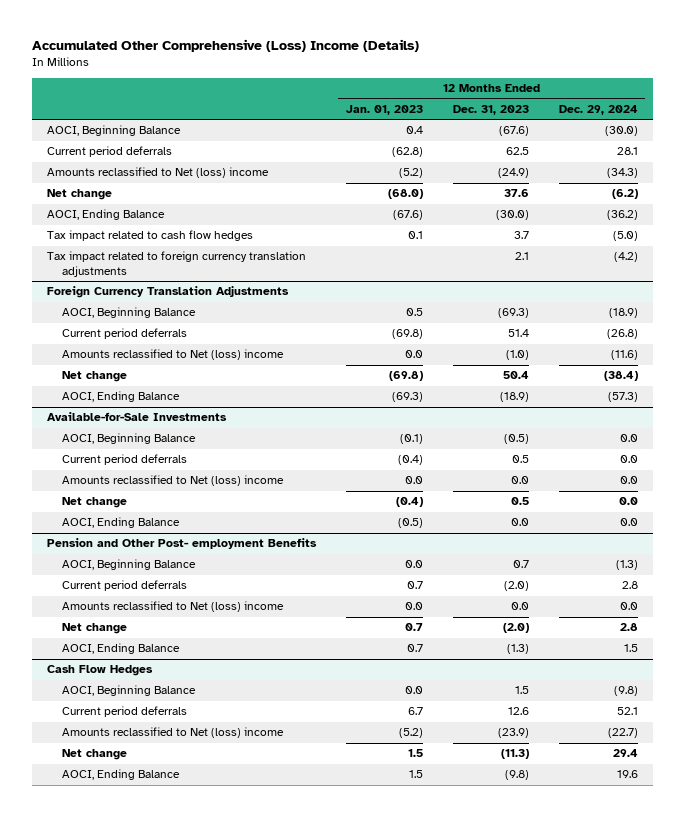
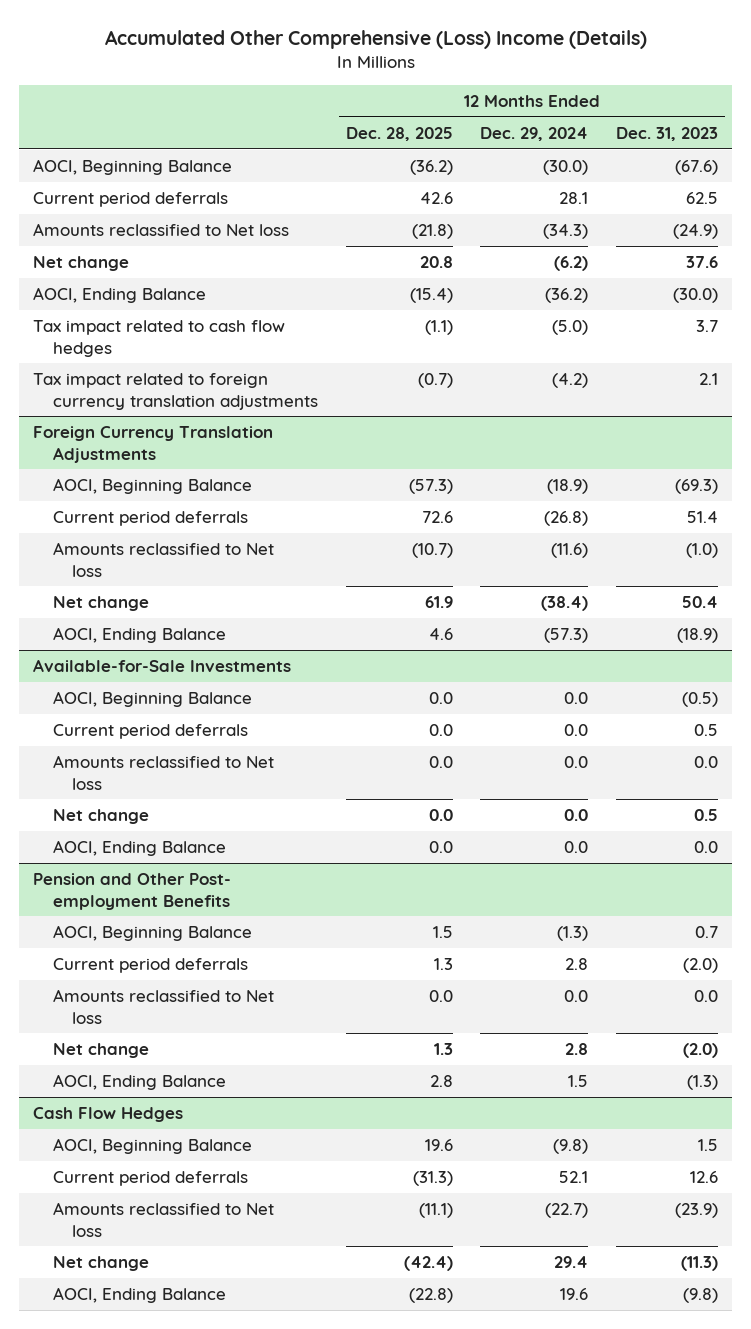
- | 12 Months Ended Jan. 01, 2023 | 12 Months Ended Dec. 31, 2023 | 12 Months Ended Dec. 29, 2024
+ | 12 Months Ended Dec. 28, 2025 | 12 Months Ended Dec. 29, 2024 | 12 Months Ended Dec. 31, 2023
- Amounts reclassified to Net (loss) income | (5.2) | (24.9) | (34.3)
+ Amounts reclassified to Net loss | (21.8) | (34.3) | (24.9)
@ Foreign Currency Translation Adjustments
- Amounts reclassified to Net (loss) income | 0.0 | (1.0) | (11.6)
+ Amounts reclassified to Net loss | (10.7) | (11.6) | (1.0)
@ Available-for-Sale Investments
- Amounts reclassified to Net (loss) income | 0.0 | 0.0 | 0.0
+ Amounts reclassified to Net loss | 0.0 | 0.0 | 0.0
@ Pension and Other Post- employment Benefits
- Amounts reclassified to Net (loss) income | 0.0 | 0.0 | 0.0
+ Amounts reclassified to Net loss | 0.0 | 0.0 | 0.0
@ Cash Flow Hedges
- Amounts reclassified to Net (loss) income | (5.2) | (23.9) | (22.7)
+ Amounts reclassified to Net loss | (11.1) | (22.7) | (23.9)

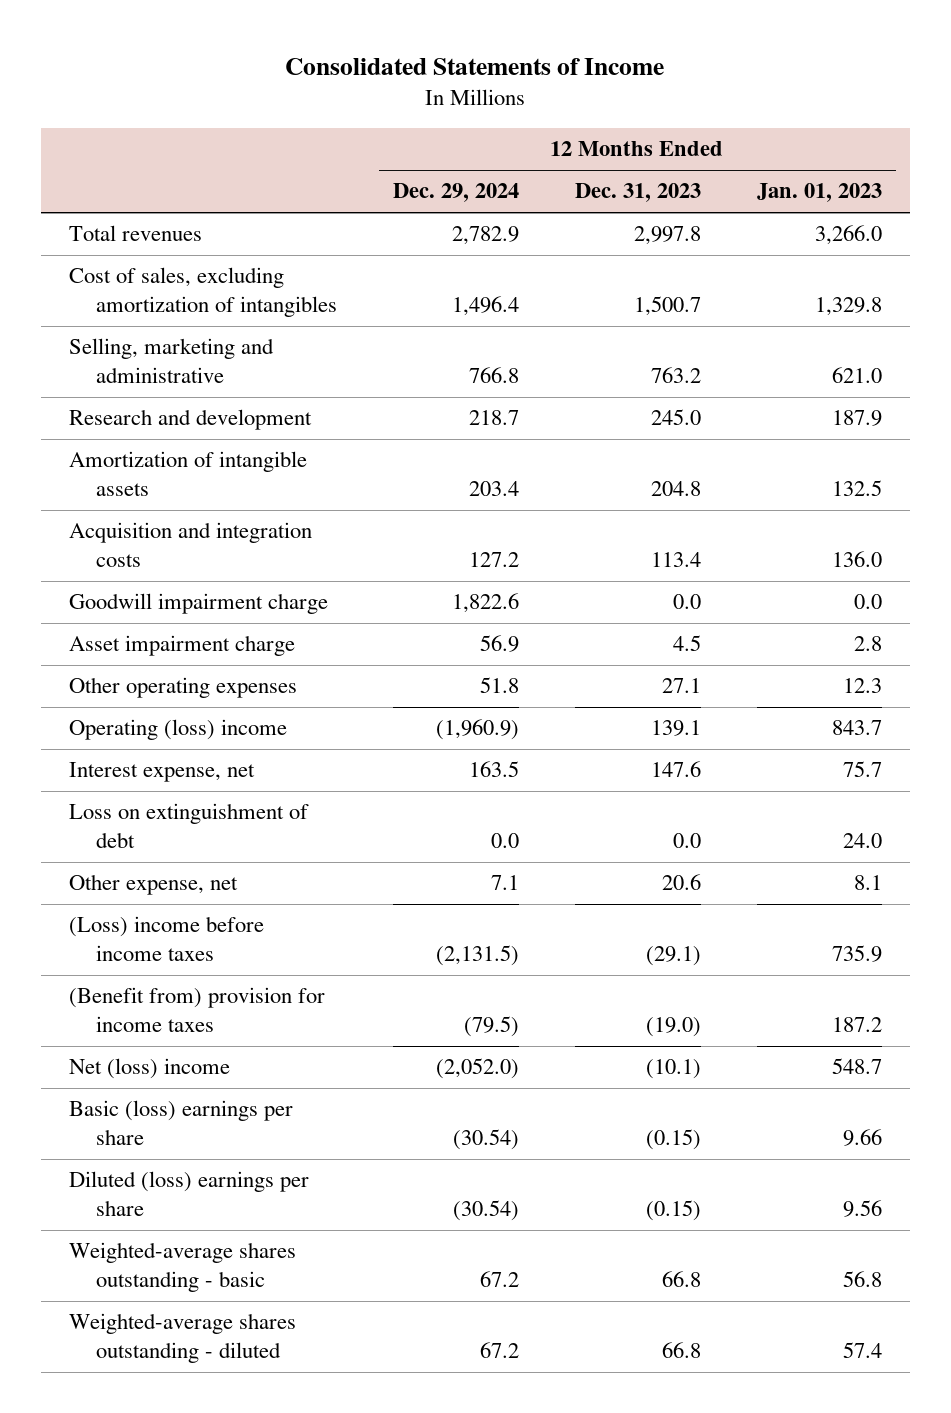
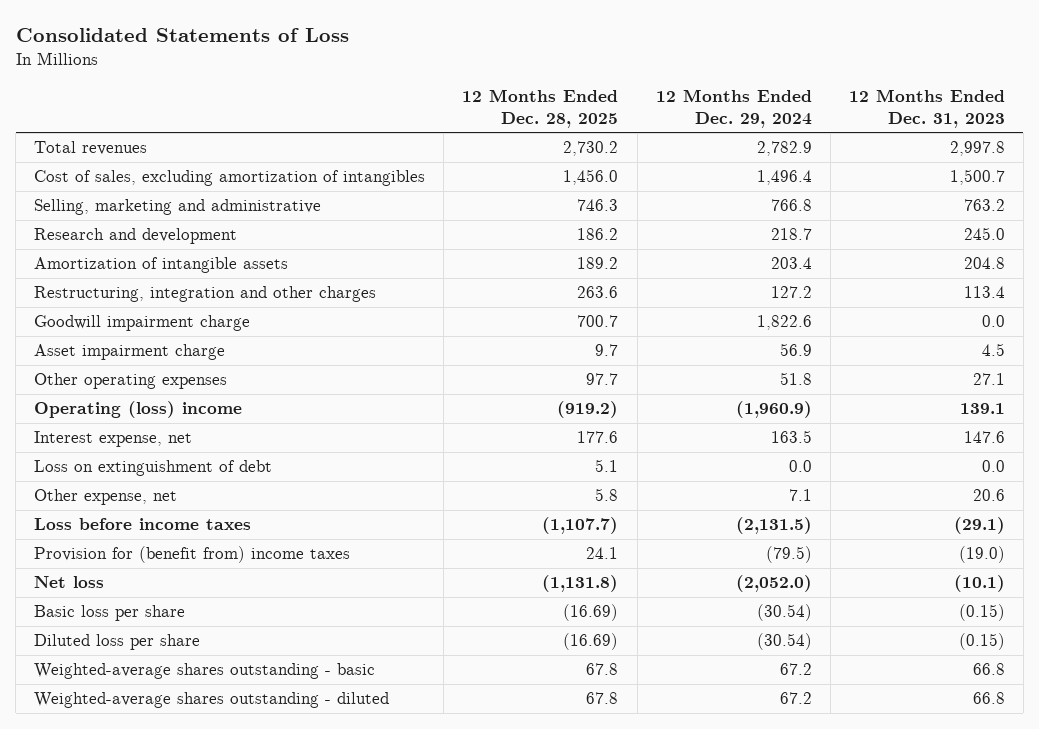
- Consolidated Statements of Income
+ Consolidated Statements of Loss
- | 12 Months Ended Dec. 29, 2024 | 12 Months Ended Dec. 31, 2023 | 12 Months Ended Jan. 01, 2023
+ | 12 Months Ended Dec. 28, 2025 | 12 Months Ended Dec. 29, 2024 | 12 Months Ended Dec. 31, 2023
- Acquisition and integration costs | 127.2 | 113.4 | 136.0
+ Restructuring, integration and other charges | 263.6 | 127.2 | 113.4
- (Loss) income before income taxes | (2,131.5) | (29.1) | 735.9
- (Benefit from) provision for income taxes | (79.5) | (19.0) | 187.2
- Net (loss) income | (2,052.0) | (10.1) | 548.7
- Basic (loss) earnings per share | (30.54) | (0.15) | 9.66
- Diluted (loss) earnings per share | (30.54) | (0.15) | 9.56
+ Loss before income taxes | (1,107.7) | (2,131.5) | (29.1)
+ Provision for (benefit from) income taxes | 24.1 | (79.5) | (19.0)
+ Net loss | (1,131.8) | (2,052.0) | (10.1)
+ Basic loss per share | (16.69) | (30.54) | (0.15)
+ Diluted loss per share | (16.69) | (30.54) | (0.15)

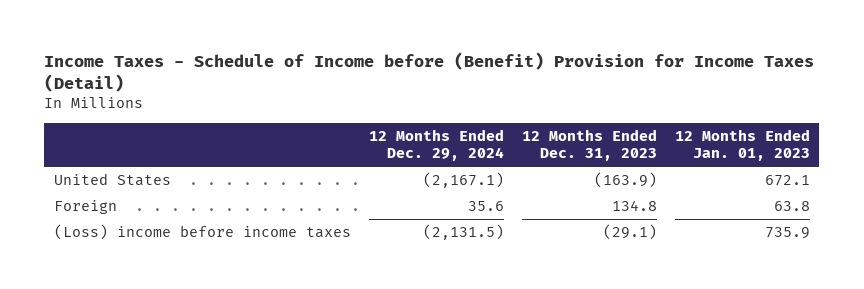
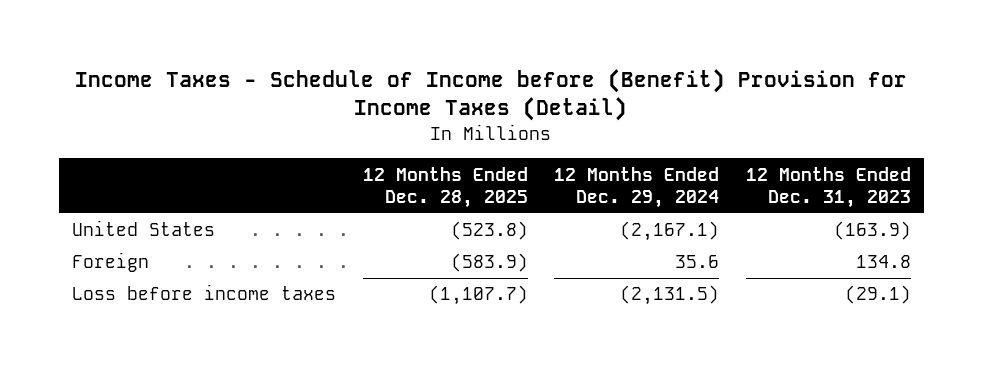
- | 12 Months Ended Dec. 29, 2024 | 12 Months Ended Dec. 31, 2023 | 12 Months Ended Jan. 01, 2023
+ | 12 Months Ended Dec. 28, 2025 | 12 Months Ended Dec. 29, 2024 | 12 Months Ended Dec. 31, 2023
- (Loss) income before income taxes | (2,131.5) | (29.1) | 735.9
+ Loss before income taxes | (1,107.7) | (2,131.5) | (29.1)

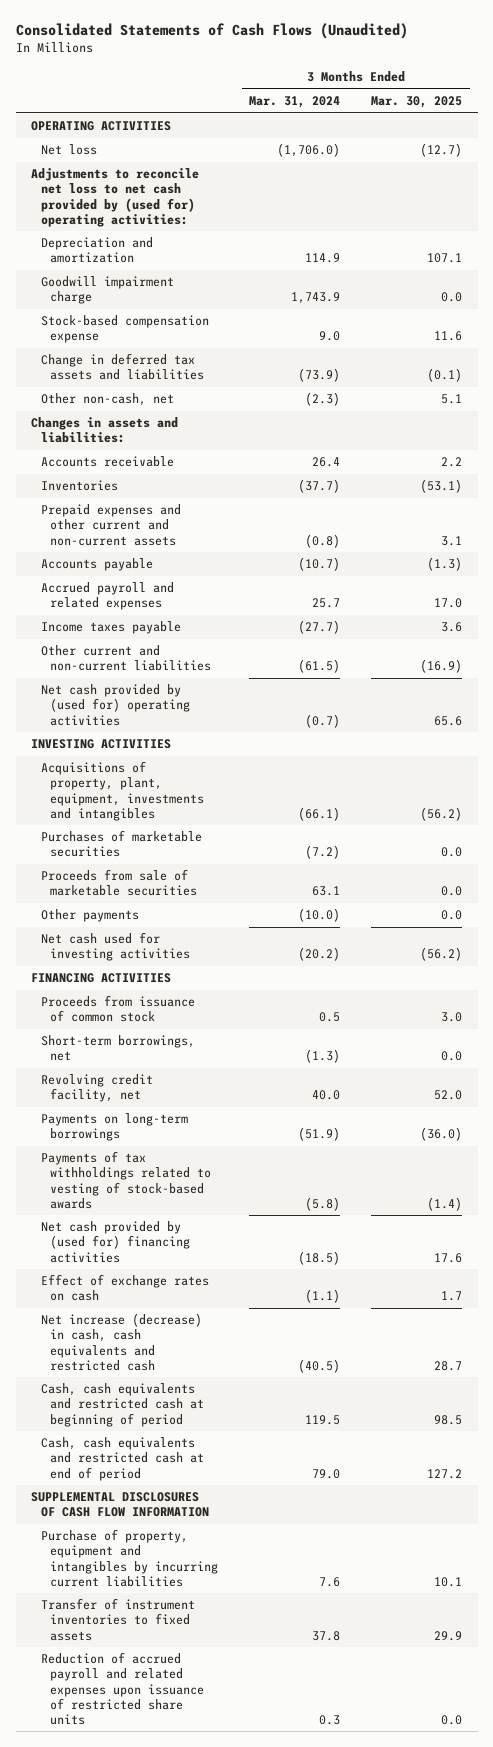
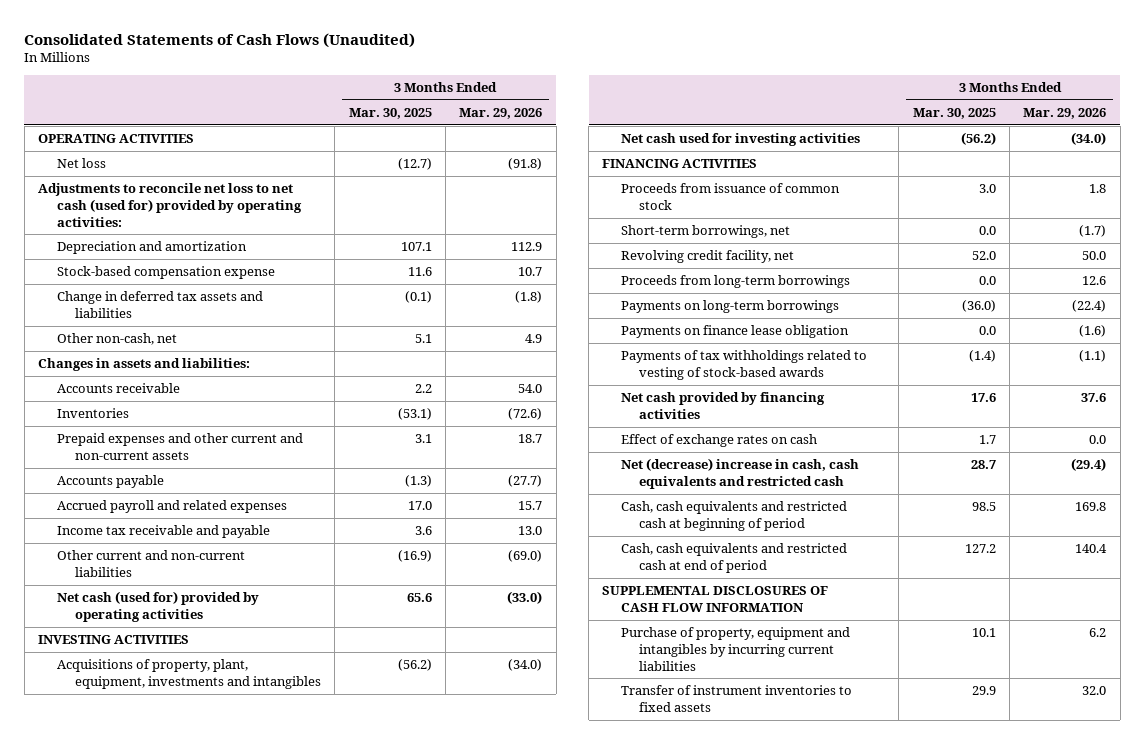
- | 3 Months Ended Mar. 31, 2024 | 3 Months Ended Mar. 30, 2025
+ | 3 Months Ended Mar. 30, 2025 | 3 Months Ended Mar. 29, 2026
- Adjustments to reconcile net loss to net cash provided by (used for) operating activities:
+ Adjustments to reconcile net loss to net cash (used for) provided by operating activities:
- Goodwill impairment charge | 1,743.9 | 0.0
- Income taxes payable | (27.7) | 3.6
+ Income tax receivable and payable | 3.6 | 13.0
- Net cash provided by (used for) operating activities | (0.7) | 65.6
+ Net cash (used for) provided by operating activities | 65.6 | (33.0)
- Purchases of marketable securities | (7.2) | 0.0
- Proceeds from sale of marketable securities | 63.1 | 0.0
- Other payments | (10.0) | 0.0
+ Proceeds from long-term borrowings | 0.0 | 12.6
+ Payments on finance lease obligation | 0.0 | (1.6)
- Net cash provided by (used for) financing activities | (18.5) | 17.6
+ Net cash provided by financing activities | 17.6 | 37.6
- Net increase (decrease) in cash, cash equivalents and restricted cash | (40.5) | 28.7
+ Net (decrease) increase in cash, cash equivalents and restricted cash | 28.7 | (29.4)
- Reduction of accrued payroll and related expenses upon issuance of restricted share units | 0.3 | 0.0

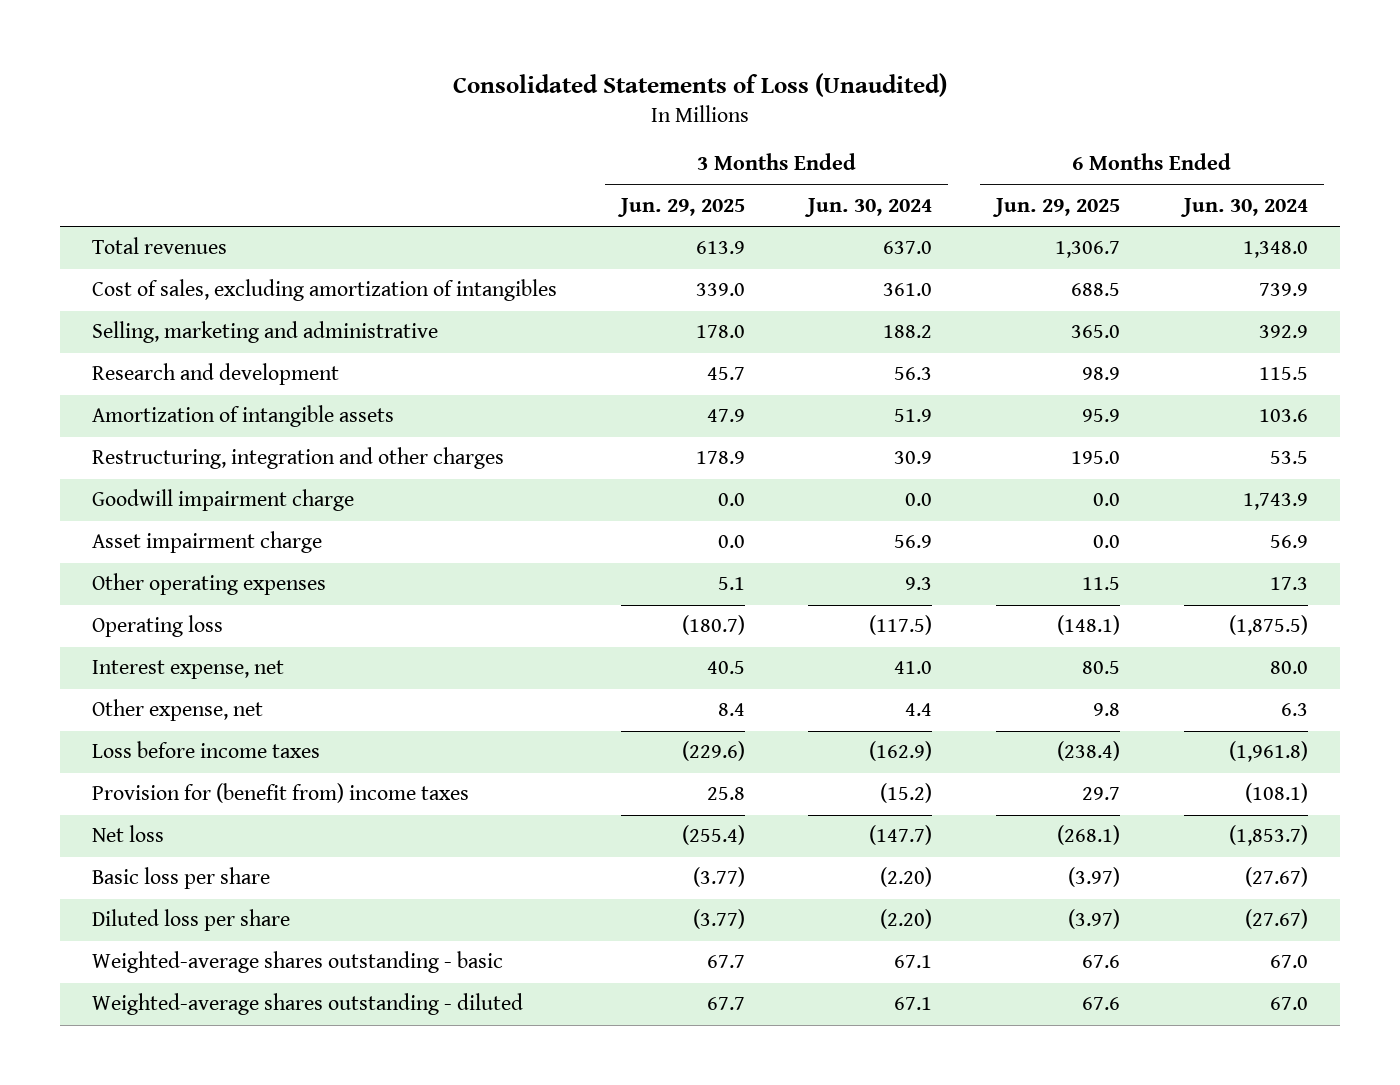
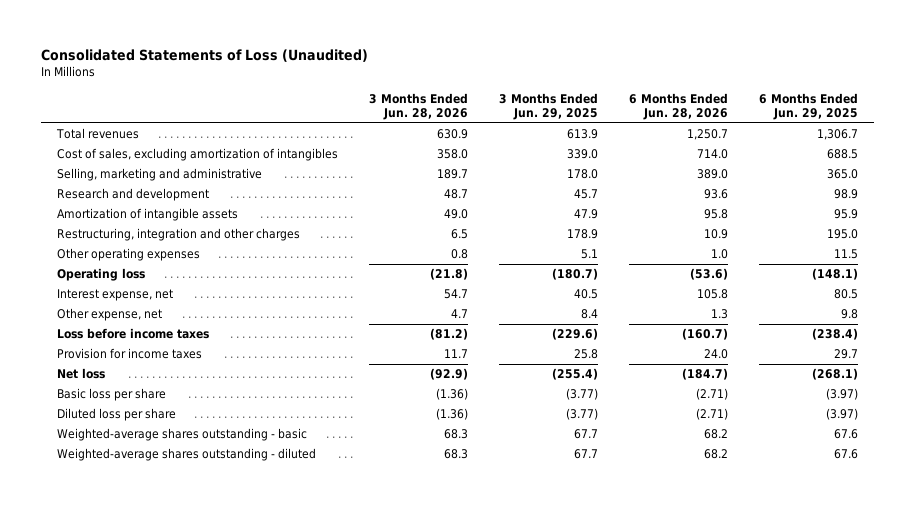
- | 3 Months Ended Jun. 29, 2025 | 3 Months Ended Jun. 30, 2024 | 6 Months Ended Jun. 29, 2025 | 6 Months Ended Jun. 30, 2024
+ | 3 Months Ended Jun. 28, 2026 | 3 Months Ended Jun. 29, 2025 | 6 Months Ended Jun. 28, 2026 | 6 Months Ended Jun. 29, 2025
- Goodwill impairment charge | 0.0 | 0.0 | 0.0 | 1,743.9
- Asset impairment charge | 0.0 | 56.9 | 0.0 | 56.9
- Provision for (benefit from) income taxes | 25.8 | (15.2) | 29.7 | (108.1)
+ Provision for income taxes | 11.7 | 25.8 | 24.0 | 29.7

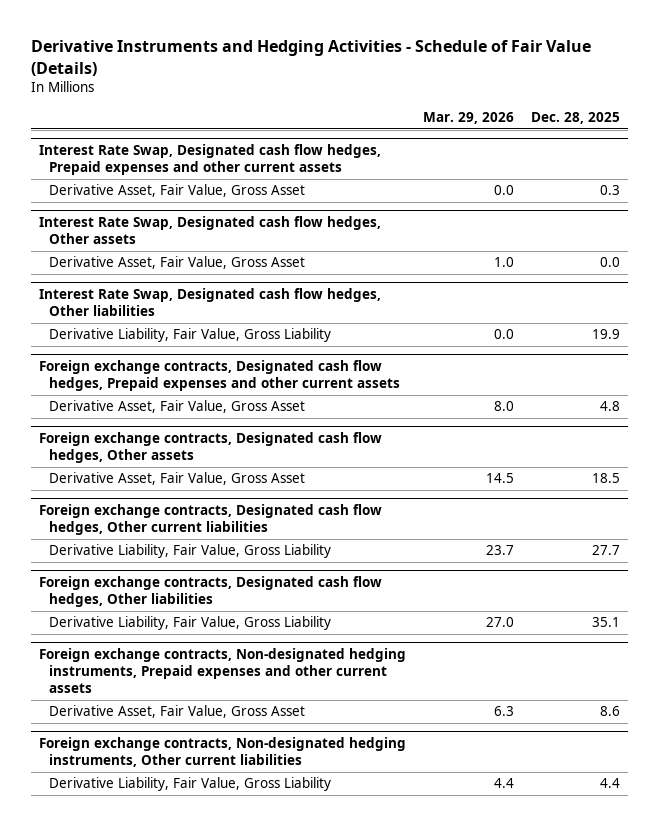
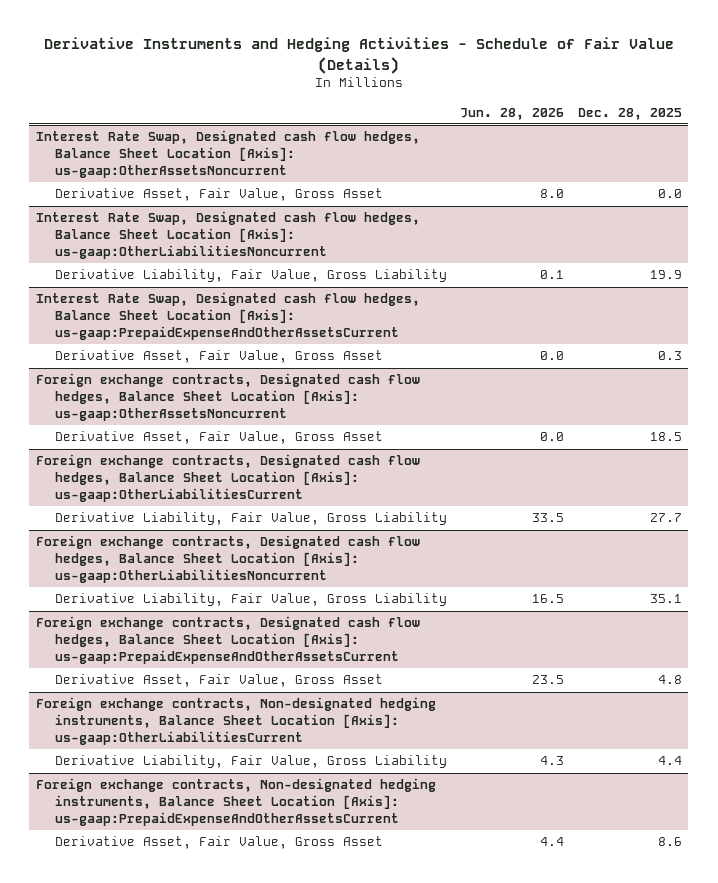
- | Mar. 29, 2026 | Dec. 28, 2025
+ | Jun. 28, 2026 | Dec. 28, 2025
- Interest Rate Swap, Designated cash flow hedges, Prepaid expenses and other current assets
- Derivative Asset, Fair Value, Gross Asset | 0.0 | 0.3
- Interest Rate Swap, Designated cash flow hedges, Other assets
+ Interest Rate Swap, Designated cash flow hedges, Balance Sheet Location [Axis]: us-gaap:OtherAssetsNoncurrent
- Interest Rate Swap, Designated cash flow hedges, Other liabilities
+ Interest Rate Swap, Designated cash flow hedges, Balance Sheet Location [Axis]: us-gaap:OtherLiabilitiesNoncurrent
- Foreign exchange contracts, Designated cash flow hedges, Prepaid expenses and other current assets
- Derivative Asset, Fair Value, Gross Asset | 8.0 | 4.8
- Foreign exchange contracts, Designated cash flow hedges, Other assets
+ Interest Rate Swap, Designated cash flow hedges, Balance Sheet Location [Axis]: us-gaap:PrepaidExpenseAndOtherAssetsCurrent
+ Derivative Asset, Fair Value, Gross Asset | 0.0 | 0.3
+ Foreign exchange contracts, Designated cash flow hedges, Balance Sheet Location [Axis]: us-gaap:OtherAssetsNoncurrent
- Foreign exchange contracts, Designated cash flow hedges, Other current liabilities
+ Foreign exchange contracts, Designated cash flow hedges, Balance Sheet Location [Axis]: us-gaap:OtherLiabilitiesCurrent
- Foreign exchange contracts, Designated cash flow hedges, Other liabilities
+ Foreign exchange contracts, Designated cash flow hedges, Balance Sheet Location [Axis]: us-gaap:OtherLiabilitiesNoncurrent
- Foreign exchange contracts, Non-designated hedging instruments, Prepaid expenses and other current assets
- Derivative Asset, Fair Value, Gross Asset | 6.3 | 8.6
- Foreign exchange contracts, Non-designated hedging instruments, Other current liabilities
+ Foreign exchange contracts, Designated cash flow hedges, Balance Sheet Location [Axis]: us-gaap:PrepaidExpenseAndOtherAssetsCurrent
+ Derivative Asset, Fair Value, Gross Asset | 23.5 | 4.8
+ Foreign exchange contracts, Non-designated hedging instruments, Balance Sheet Location [Axis]: us-gaap:OtherLiabilitiesCurrent
+ Foreign exchange contracts, Non-designated hedging instruments, Balance Sheet Location [Axis]: us-gaap:PrepaidExpenseAndOtherAssetsCurrent
+ Derivative Asset, Fair Value, Gross Asset | 4.4 | 8.6

